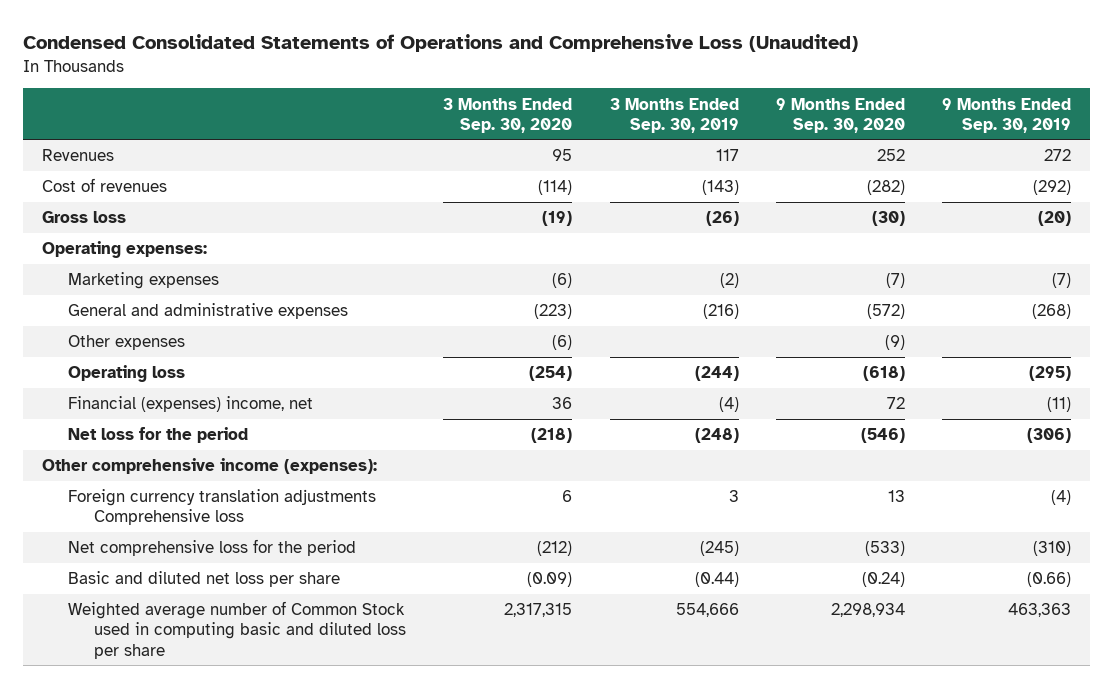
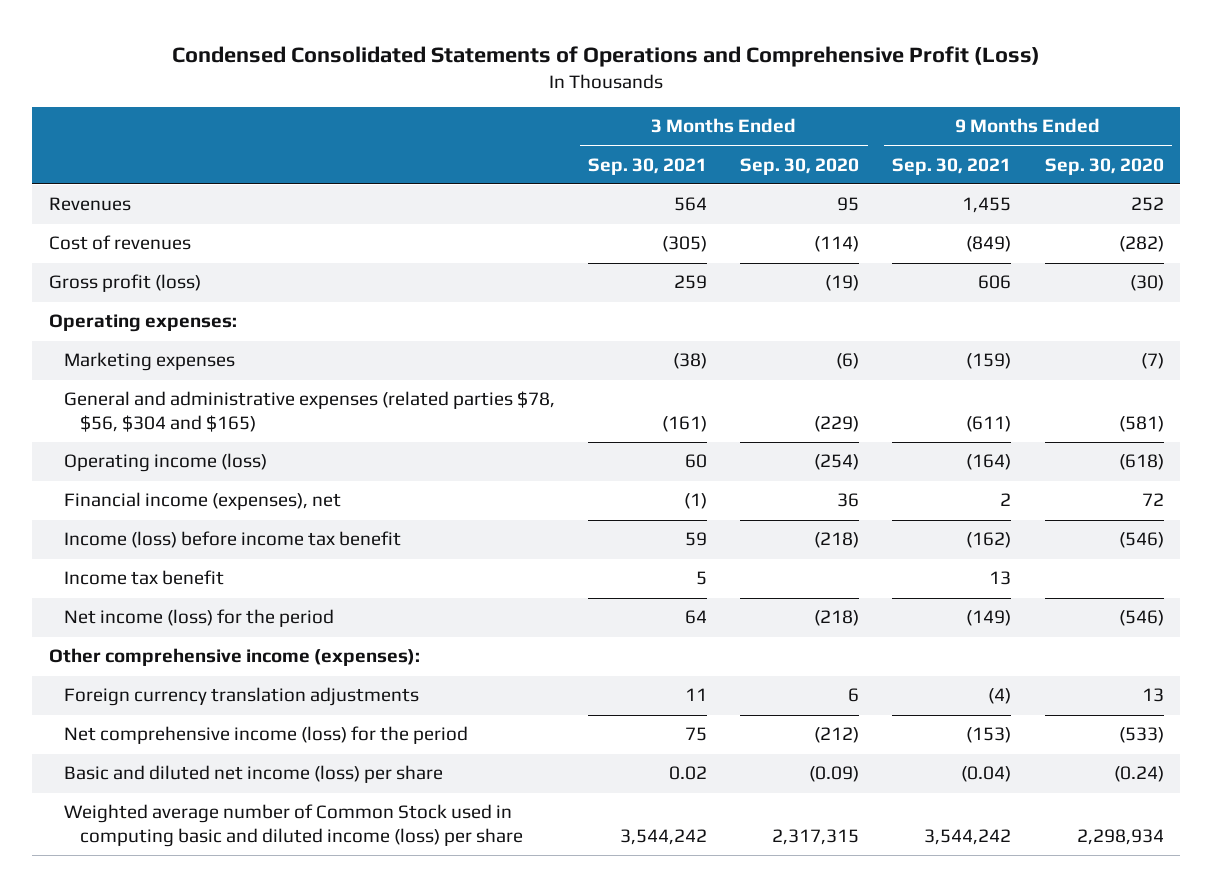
- Condensed Consolidated Statements of Operations and Comprehensive Loss (Unaudited)
+ Condensed Consolidated Statements of Operations and Comprehensive Profit (Loss)
- | 3 Months Ended Sep. 30, 2020 | 3 Months Ended Sep. 30, 2019 | 9 Months Ended Sep. 30, 2020 | 9 Months Ended Sep. 30, 2019
+ | 3 Months Ended Sep. 30, 2021 | 3 Months Ended Sep. 30, 2020 | 9 Months Ended Sep. 30, 2021 | 9 Months Ended Sep. 30, 2020
- Gross loss | (19) | (26) | (30) | (20)
+ Gross profit (loss) | 259 | (19) | 606 | (30)
- General and administrative expenses | (223) | (216) | (572) | (268)
- Other expenses | (6) | | (9) |
- Operating loss | (254) | (244) | (618) | (295)
- Financial (expenses) income, net | 36 | (4) | 72 | (11)
- Net loss for the period | (218) | (248) | (546) | (306)
+ General and administrative expenses (related parties $78, $56, $304 and $165) | (161) | (229) | (611) | (581)
+ Operating income (loss) | 60 | (254) | (164) | (618)
+ Financial income (expenses), net | (1) | 36 | 2 | 72
+ Income (loss) before income tax benefit | 59 | (218) | (162) | (546)
+ Income tax benefit | 5 | | 13 |
+ Net income (loss) for the period | 64 | (218) | (149) | (546)
- Foreign currency translation adjustments Comprehensive loss | 6 | 3 | 13 | (4)
- Net comprehensive loss for the period | (212) | (245) | (533) | (310)
- Basic and diluted net loss per share | (0.09) | (0.44) | (0.24) | (0.66)
- Weighted average number of Common Stock used in computing basic and diluted loss per share | 2,317,315 | 554,666 | 2,298,934 | 463,363
+ Foreign currency translation adjustments | 11 | 6 | (4) | 13
+ Net comprehensive income (loss) for the period | 75 | (212) | (153) | (533)
+ Basic and diluted net income (loss) per share | 0.02 | (0.09) | (0.04) | (0.24)
+ Weighted average number of Common Stock used in computing basic and diluted income (loss) per share | 3,544,242 | 2,317,315 | 3,544,242 | 2,298,934

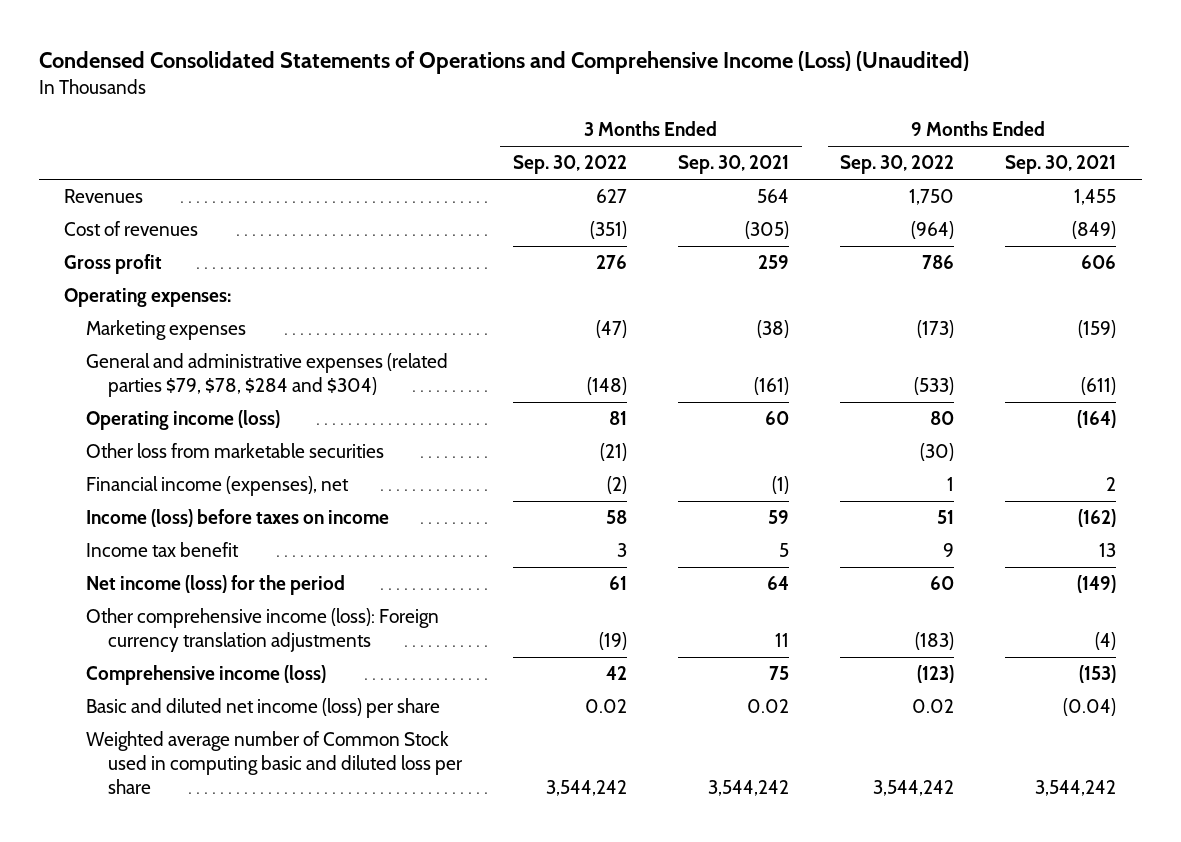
- Condensed Consolidated Statements of Operations and Comprehensive Profit (Loss)
+ Condensed Consolidated Statements of Operations and Comprehensive Income (Loss) (Unaudited)
- | 3 Months Ended Sep. 30, 2021 | 3 Months Ended Sep. 30, 2020 | 9 Months Ended Sep. 30, 2021 | 9 Months Ended Sep. 30, 2020
+ | 3 Months Ended Sep. 30, 2022 | 3 Months Ended Sep. 30, 2021 | 9 Months Ended Sep. 30, 2022 | 9 Months Ended Sep. 30, 2021
- Gross profit (loss) | 259 | (19) | 606 | (30)
+ Gross profit | 276 | 259 | 786 | 606
- General and administrative expenses (related parties $78, $56, $304 and $165) | (161) | (229) | (611) | (581)
+ General and administrative expenses (related parties $79, $78, $284 and $304) | (148) | (161) | (533) | (611)
+ Other loss from marketable securities | (21) | | (30) |
- Income (loss) before income tax benefit | 59 | (218) | (162) | (546)
+ Income (loss) before taxes on income | 58 | 59 | 51 | (162)
- Other comprehensive income (expenses):
- Foreign currency translation adjustments | 11 | 6 | (4) | 13
- Net comprehensive income (loss) for the period | 75 | (212) | (153) | (533)
+ Other comprehensive income (loss): Foreign currency translation adjustments | (19) | 11 | (183) | (4)
+ Comprehensive income (loss) | 42 | 75 | (123) | (153)
- Weighted average number of Common Stock used in computing basic and diluted income (loss) per share | 3,544,242 | 2,317,315 | 3,544,242 | 2,298,934
+ Weighted average number of Common Stock used in computing basic and diluted loss per share | 3,544,242 | 3,544,242 | 3,544,242 | 3,544,242

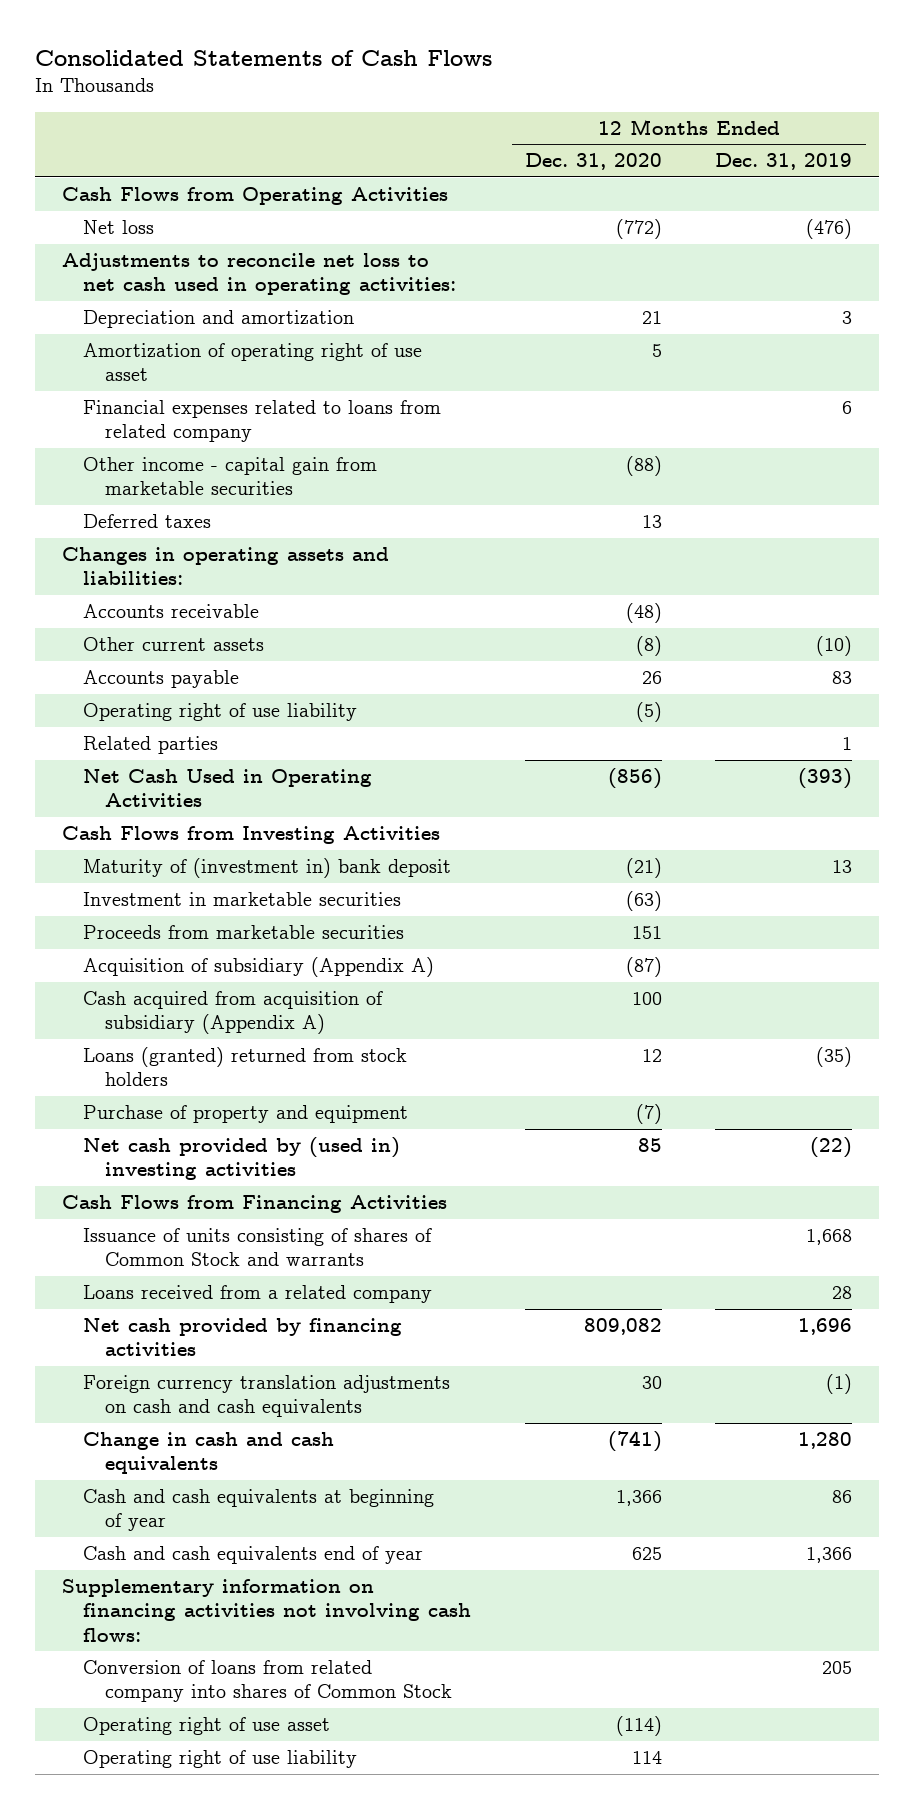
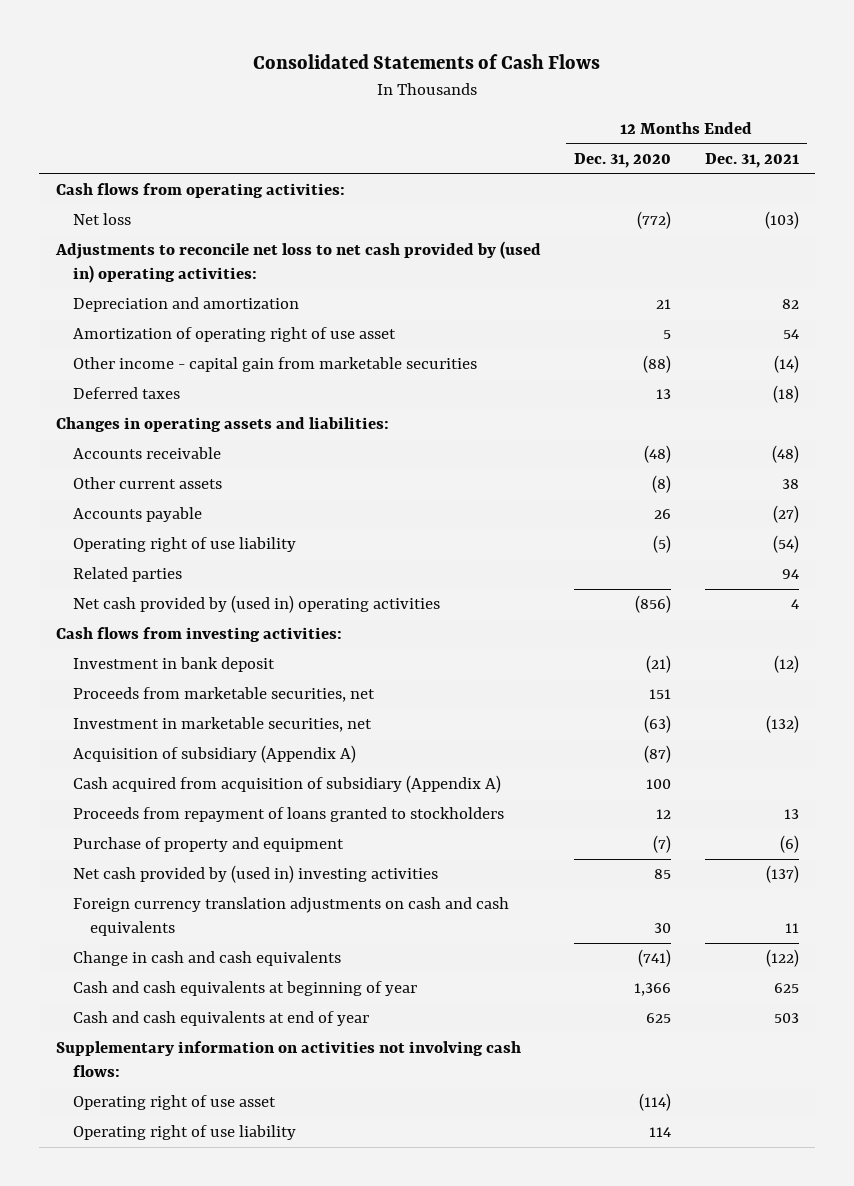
- | 12 Months Ended Dec. 31, 2020 | 12 Months Ended Dec. 31, 2019
+ | 12 Months Ended Dec. 31, 2020 | 12 Months Ended Dec. 31, 2021
- Cash Flows from Operating Activities
+ Cash flows from operating activities:
- Adjustments to reconcile net loss to net cash used in operating activities:
+ Adjustments to reconcile net loss to net cash provided by (used in) operating activities:
- Financial expenses related to loans from related company | | 6
- Net Cash Used in Operating Activities | (856) | (393)
- Cash Flows from Investing Activities
- Maturity of (investment in) bank deposit | (21) | 13
- Investment in marketable securities | (63) |
- Proceeds from marketable securities | 151 |
+ Net cash provided by (used in) operating activities | (856) | 4
+ Cash flows from investing activities:
+ Investment in bank deposit | (21) | (12)
+ Proceeds from marketable securities, net | 151 |
+ Investment in marketable securities, net | (63) | (132)
- Loans (granted) returned from stock holders | 12 | (35)
+ Proceeds from repayment of loans granted to stockholders | 12 | 13
- Cash Flows from Financing Activities
- Issuance of units consisting of shares of Common Stock and warrants | | 1,668
- Loans received from a related company | | 28
- Net cash provided by financing activities | 809,082 | 1,696
- Cash and cash equivalents end of year | 625 | 1,366
- Supplementary information on financing activities not involving cash flows:
- Conversion of loans from related company into shares of Common Stock | | 205
+ Cash and cash equivalents at end of year | 625 | 503
+ Supplementary information on activities not involving cash flows:

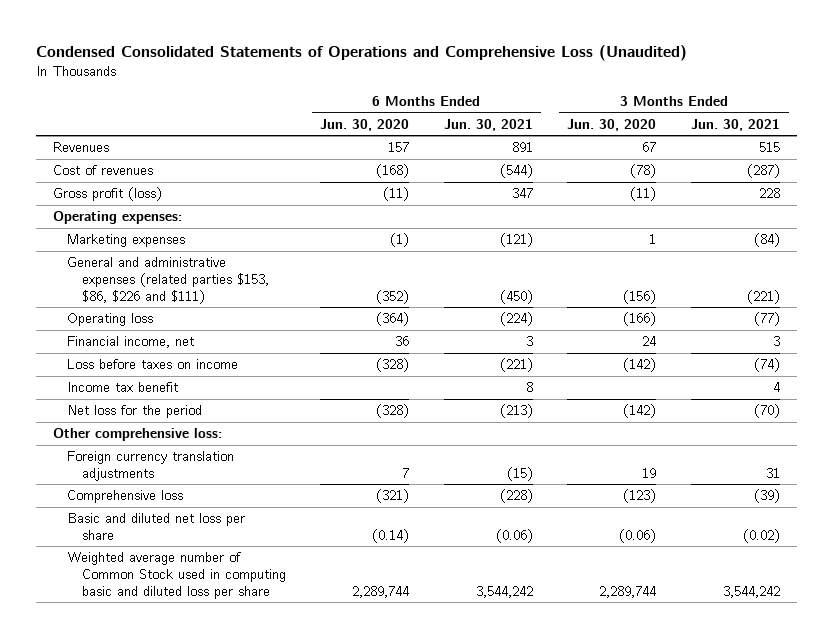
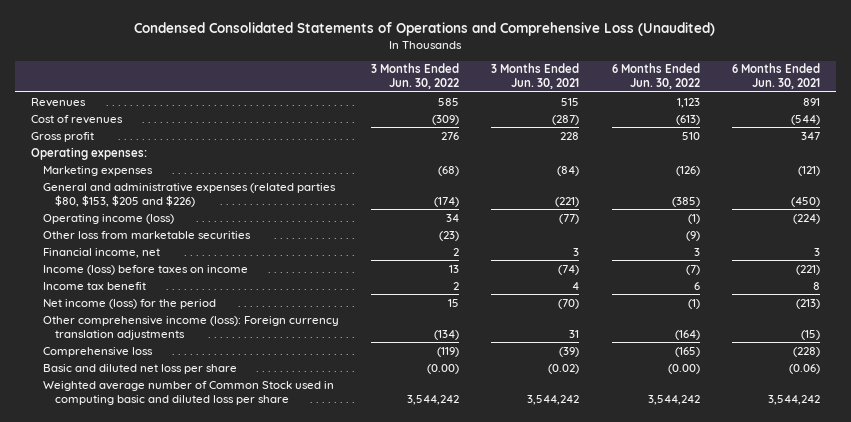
- | 6 Months Ended Jun. 30, 2020 | 6 Months Ended Jun. 30, 2021 | 3 Months Ended Jun. 30, 2020 | 3 Months Ended Jun. 30, 2021
+ | 3 Months Ended Jun. 30, 2022 | 3 Months Ended Jun. 30, 2021 | 6 Months Ended Jun. 30, 2022 | 6 Months Ended Jun. 30, 2021
- Gross profit (loss) | (11) | 347 | (11) | 228
+ Gross profit | 276 | 228 | 510 | 347
- General and administrative expenses (related parties $153, $86, $226 and $111) | (352) | (450) | (156) | (221)
- Operating loss | (364) | (224) | (166) | (77)
+ General and administrative expenses (related parties $80, $153, $205 and $226) | (174) | (221) | (385) | (450)
+ Operating income (loss) | 34 | (77) | (1) | (224)
+ Other loss from marketable securities | (23) | | (9) |
- Loss before taxes on income | (328) | (221) | (142) | (74)
+ Income (loss) before taxes on income | 13 | (74) | (7) | (221)
- Net loss for the period | (328) | (213) | (142) | (70)
- Other comprehensive loss:
- Foreign currency translation adjustments | 7 | (15) | 19 | 31
+ Net income (loss) for the period | 15 | (70) | (1) | (213)
+ Other comprehensive income (loss): Foreign currency translation adjustments | (134) | 31 | (164) | (15)

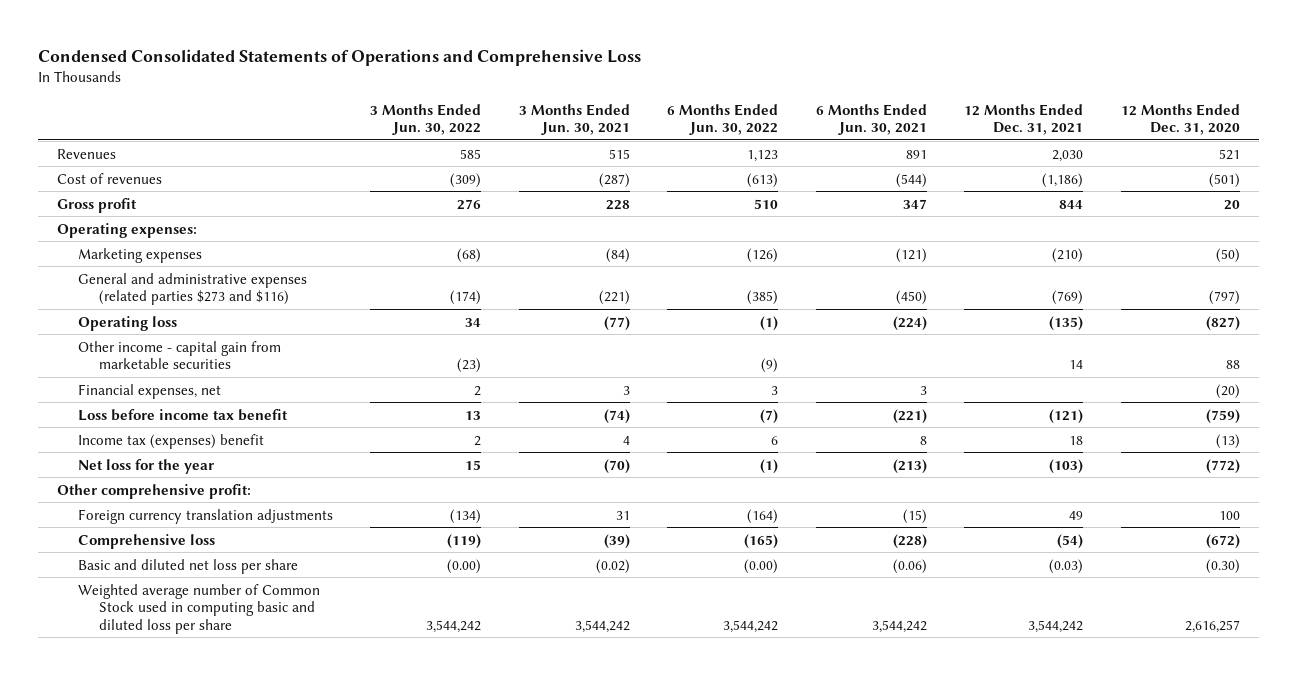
- Condensed Consolidated Statements of Operations and Comprehensive Loss (Unaudited)
+ Condensed Consolidated Statements of Operations and Comprehensive Loss
- | 3 Months Ended Jun. 30, 2022 | 3 Months Ended Jun. 30, 2021 | 6 Months Ended Jun. 30, 2022 | 6 Months Ended Jun. 30, 2021
+ | 3 Months Ended Jun. 30, 2022 | 3 Months Ended Jun. 30, 2021 | 6 Months Ended Jun. 30, 2022 | 6 Months Ended Jun. 30, 2021 | 12 Months Ended Dec. 31, 2021 | 12 Months Ended Dec. 31, 2020
- General and administrative expenses (related parties $80, $153, $205 and $226) | (174) | (221) | (385) | (450)
- Operating income (loss) | 34 | (77) | (1) | (224)
- Other loss from marketable securities | (23) | | (9) |
- Financial income, net | 2 | 3 | 3 | 3
- Income (loss) before taxes on income | 13 | (74) | (7) | (221)
- Income tax benefit | 2 | 4 | 6 | 8
- Net income (loss) for the period | 15 | (70) | (1) | (213)
- Other comprehensive income (loss): Foreign currency translation adjustments | (134) | 31 | (164) | (15)
+ General and administrative expenses (related parties $273 and $116) | (174) | (221) | (385) | (450) | (769) | (797)
+ Operating loss | 34 | (77) | (1) | (224) | (135) | (827)
+ Other income - capital gain from marketable securities | (23) | | (9) | | 14 | 88
+ Financial expenses, net | 2 | 3 | 3 | 3 | | (20)
+ Loss before income tax benefit | 13 | (74) | (7) | (221) | (121) | (759)
+ Income tax (expenses) benefit | 2 | 4 | 6 | 8 | 18 | (13)
+ Net loss for the year | 15 | (70) | (1) | (213) | (103) | (772)
+ Other comprehensive profit:
+ Foreign currency translation adjustments | (134) | 31 | (164) | (15) | 49 | 100

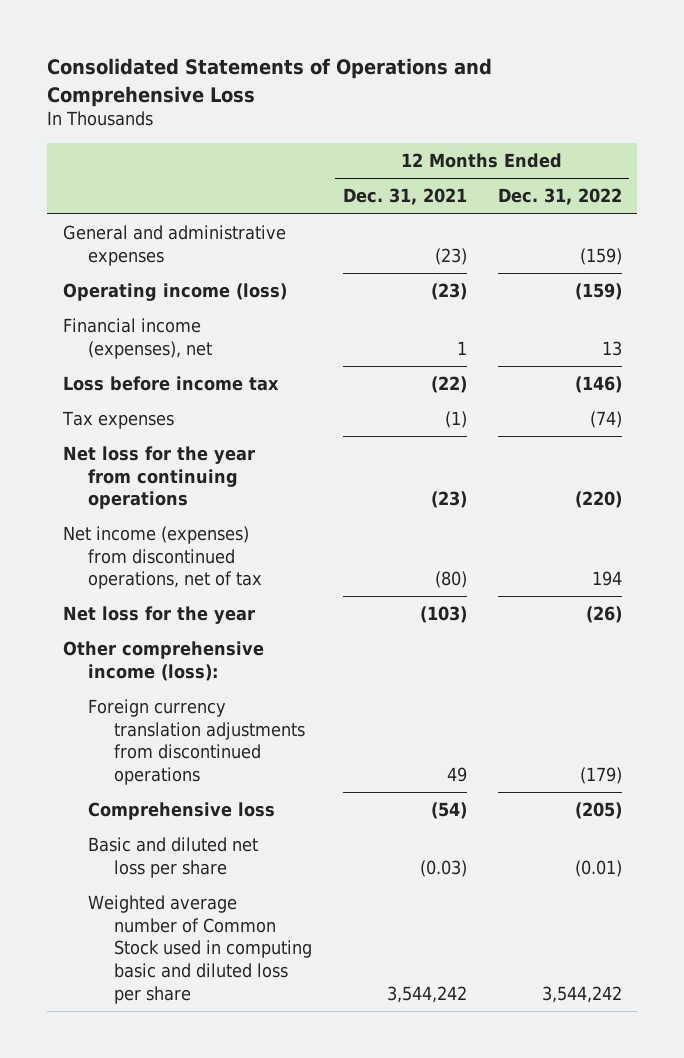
- Condensed Consolidated Statements of Operations and Comprehensive Loss
+ Consolidated Statements of Operations and Comprehensive Loss
- | 3 Months Ended Jun. 30, 2022 | 3 Months Ended Jun. 30, 2021 | 6 Months Ended Jun. 30, 2022 | 6 Months Ended Jun. 30, 2021 | 12 Months Ended Dec. 31, 2021 | 12 Months Ended Dec. 31, 2020
+ | 12 Months Ended Dec. 31, 2021 | 12 Months Ended Dec. 31, 2022
- Revenues | 585 | 515 | 1,123 | 891 | 2,030 | 521
- Cost of revenues | (309) | (287) | (613) | (544) | (1,186) | (501)
- Gross profit | 276 | 228 | 510 | 347 | 844 | 20
- Operating expenses:
- Marketing expenses | (68) | (84) | (126) | (121) | (210) | (50)
- General and administrative expenses (related parties $273 and $116) | (174) | (221) | (385) | (450) | (769) | (797)
- Operating loss | 34 | (77) | (1) | (224) | (135) | (827)
- Other income - capital gain from marketable securities | (23) | | (9) | | 14 | 88
- Financial expenses, net | 2 | 3 | 3 | 3 | | (20)
- Loss before income tax benefit | 13 | (74) | (7) | (221) | (121) | (759)
- Income tax (expenses) benefit | 2 | 4 | 6 | 8 | 18 | (13)
+ General and administrative expenses | (23) | (159)
+ Operating income (loss) | (23) | (159)
+ Financial income (expenses), net | 1 | 13
+ Loss before income tax | (22) | (146)
+ Tax expenses | (1) | (74)
+ Net loss for the year from continuing operations | (23) | (220)
+ Net income (expenses) from discontinued operations, net of tax | (80) | 194
- Other comprehensive profit:
- Foreign currency translation adjustments | (134) | 31 | (164) | (15) | 49 | 100
+ Other comprehensive income (loss):
+ Foreign currency translation adjustments from discontinued operations | 49 | (179)

